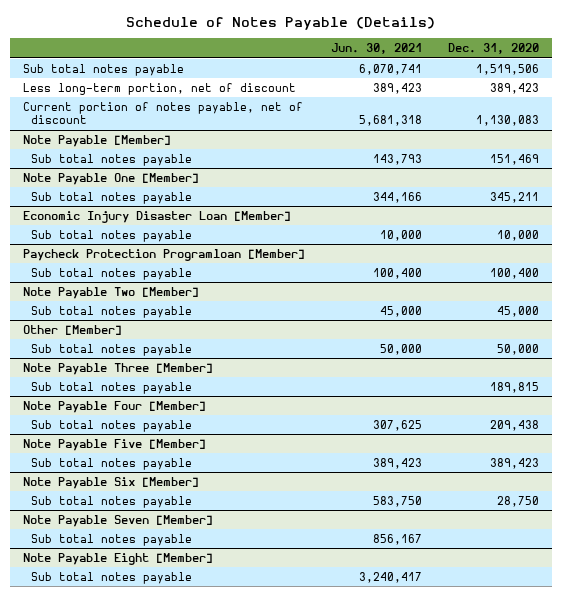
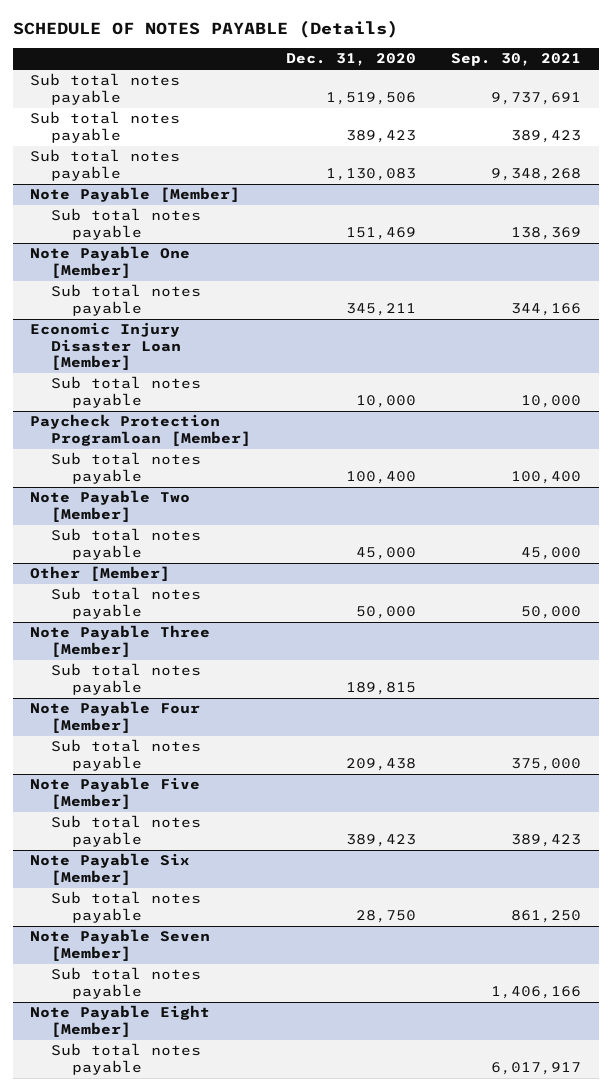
- Schedule of Notes Payable (Details)
+ SCHEDULE OF NOTES PAYABLE (Details)
- | Jun. 30, 2021 | Dec. 31, 2020
+ | Dec. 31, 2020 | Sep. 30, 2021
- Less long-term portion, net of discount | 389,423 | 389,423
- Current portion of notes payable, net of discount | 5,681,318 | 1,130,083
+ Sub total notes payable | 389,423 | 389,423
+ Sub total notes payable | 1,130,083 | 9,348,268

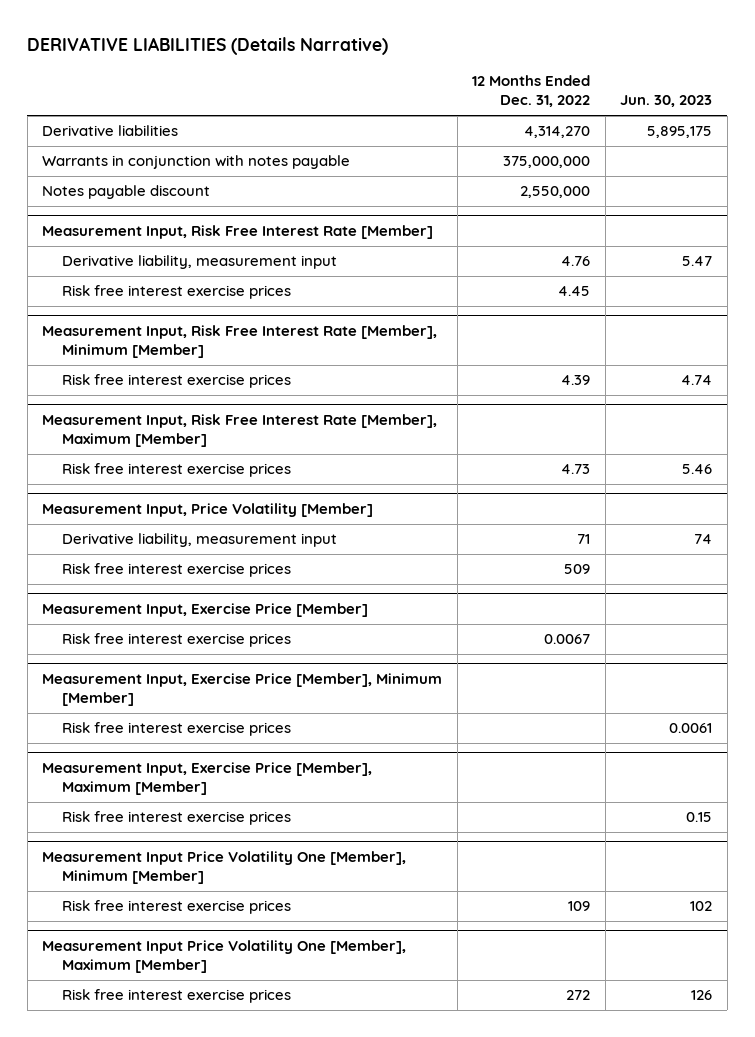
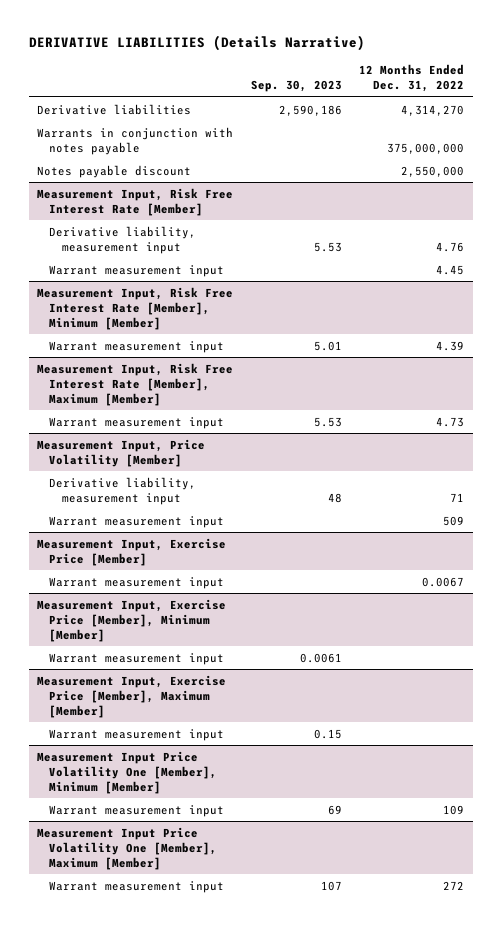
- | 12 Months Ended Dec. 31, 2022 | Jun. 30, 2023
+ | Sep. 30, 2023 | 12 Months Ended Dec. 31, 2022
@ Measurement Input, Risk Free Interest Rate [Member]
- Risk free interest exercise prices | 4.45 |
+ Warrant measurement input | | 4.45
@ Measurement Input, Risk Free Interest Rate [Member], Minimum [Member]
- Risk free interest exercise prices | 4.39 | 4.74
+ Warrant measurement input | 5.01 | 4.39
@ Measurement Input, Risk Free Interest Rate [Member], Maximum [Member]
- Risk free interest exercise prices | 4.73 | 5.46
+ Warrant measurement input | 5.53 | 4.73
@ Measurement Input, Price Volatility [Member]
- Risk free interest exercise prices | 509 |
+ Warrant measurement input | | 509
@ Measurement Input, Exercise Price [Member]
- Risk free interest exercise prices | 0.0067 |
+ Warrant measurement input | | 0.0067
@ Measurement Input, Exercise Price [Member], Minimum [Member]
- Risk free interest exercise prices | | 0.0061
+ Warrant measurement input | 0.0061 |
@ Measurement Input, Exercise Price [Member], Maximum [Member]
- Risk free interest exercise prices | | 0.15
+ Warrant measurement input | 0.15 |
@ Measurement Input Price Volatility One [Member], Minimum [Member]
- Risk free interest exercise prices | 109 | 102
+ Warrant measurement input | 69 | 109
@ Measurement Input Price Volatility One [Member], Maximum [Member]
- Risk free interest exercise prices | 272 | 126
+ Warrant measurement input | 107 | 272

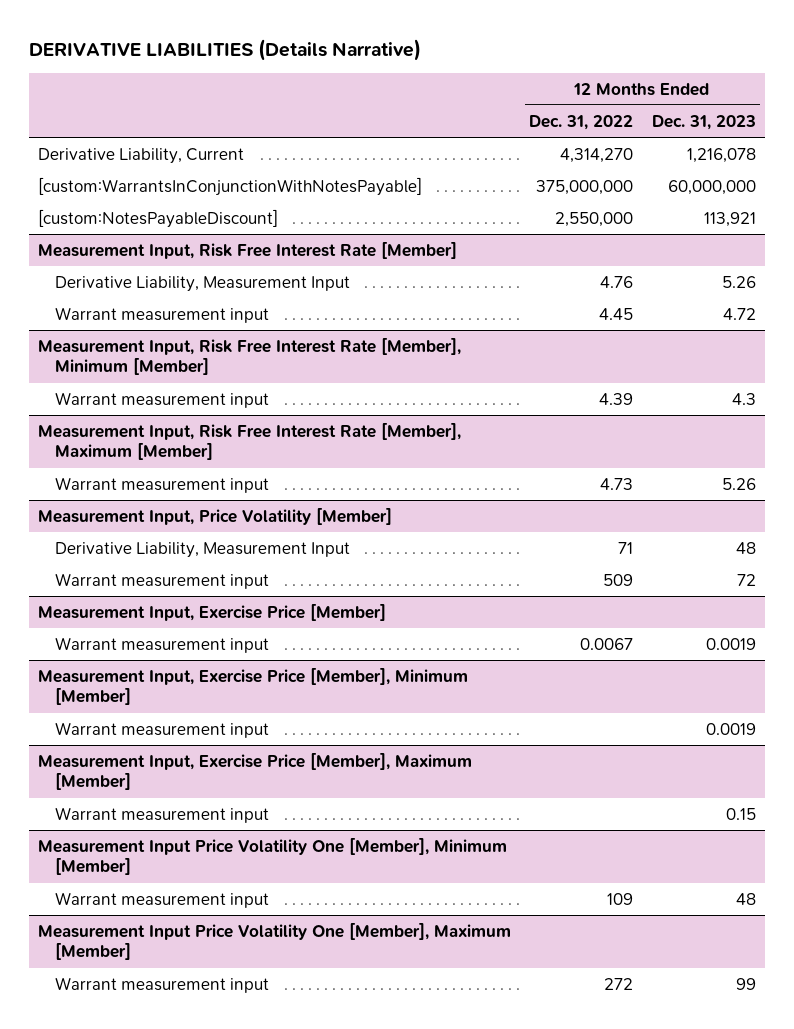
- | Sep. 30, 2023 | 12 Months Ended Dec. 31, 2022
+ | 12 Months Ended Dec. 31, 2022 | 12 Months Ended Dec. 31, 2023
- Derivative liabilities | 2,590,186 | 4,314,270
- Warrants in conjunction with notes payable | | 375,000,000
- Notes payable discount | | 2,550,000
+ Derivative Liability, Current | 4,314,270 | 1,216,078
+ [custom:WarrantsInConjunctionWithNotesPayable] | 375,000,000 | 60,000,000
+ [custom:NotesPayableDiscount] | 2,550,000 | 113,921
@ Measurement Input, Risk Free Interest Rate [Member]
- Derivative liability, measurement input | 5.53 | 4.76
+ Derivative Liability, Measurement Input | 4.76 | 5.26
@ Measurement Input, Price Volatility [Member]
- Derivative liability, measurement input | 48 | 71
+ Derivative Liability, Measurement Input | 71 | 48

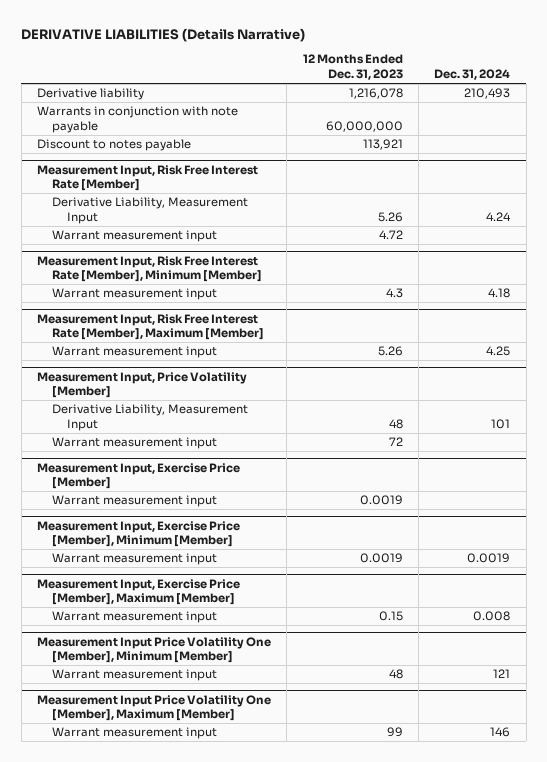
- | 12 Months Ended Dec. 31, 2022 | 12 Months Ended Dec. 31, 2023
+ | 12 Months Ended Dec. 31, 2023 | Dec. 31, 2024
- Derivative Liability, Current | 4,314,270 | 1,216,078
- [custom:WarrantsInConjunctionWithNotesPayable] | 375,000,000 | 60,000,000
- [custom:NotesPayableDiscount] | 2,550,000 | 113,921
+ Derivative liability | 1,216,078 | 210,493
+ Warrants in conjunction with note payable | 60,000,000 |
+ Discount to notes payable | 113,921 |

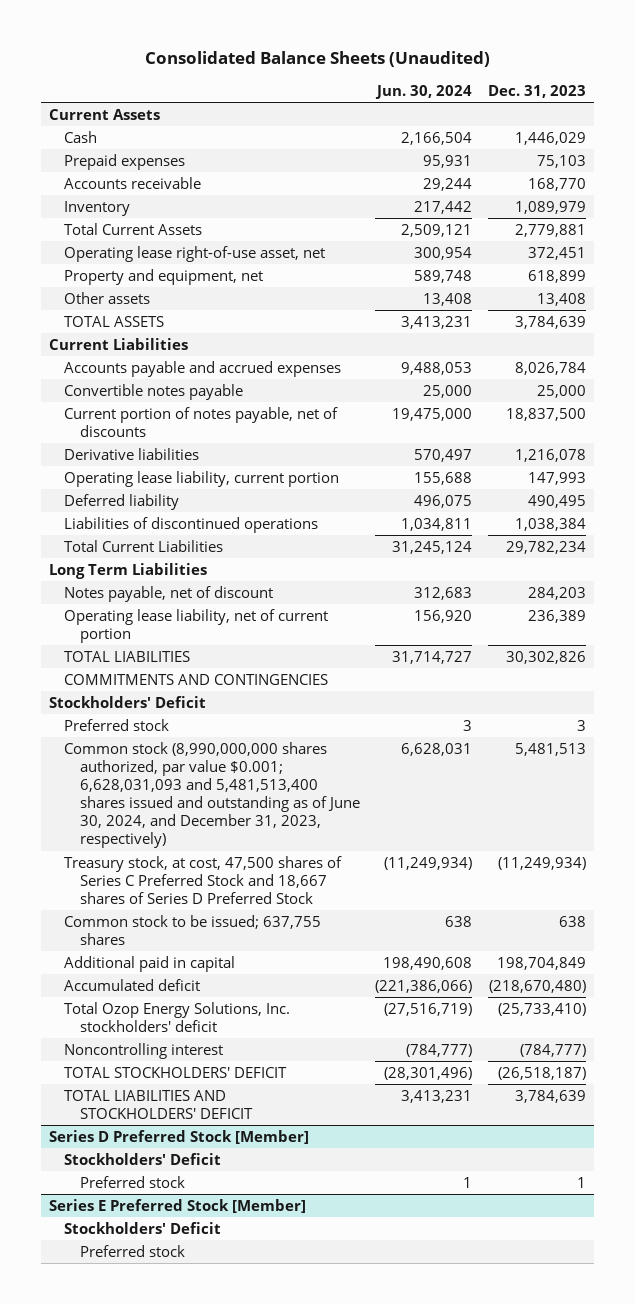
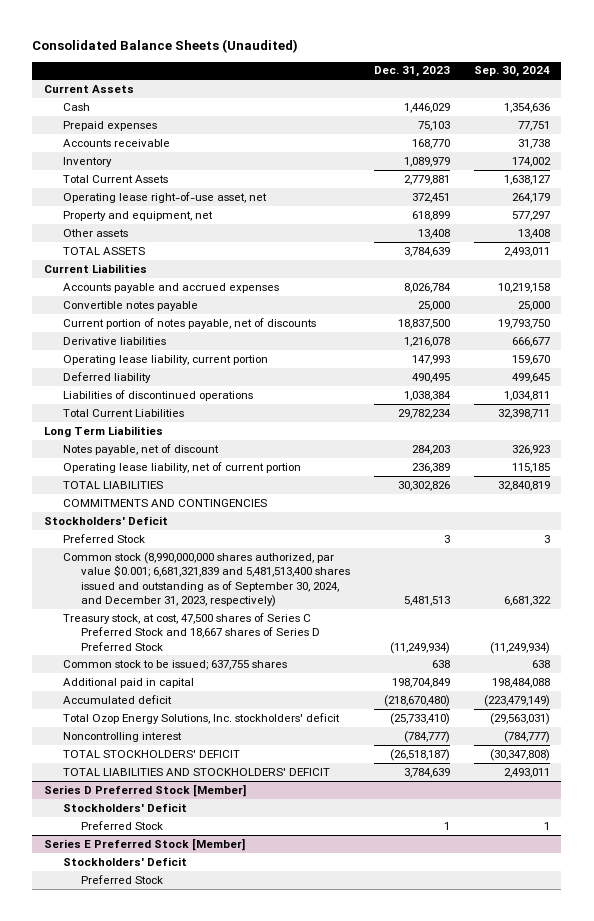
- | Jun. 30, 2024 | Dec. 31, 2023
+ | Dec. 31, 2023 | Sep. 30, 2024
- Preferred stock | 3 | 3
- Common stock (8,990,000,000 shares authorized, par value $0.001; 6,628,031,093 and 5,481,513,400 shares issued and outstanding as of June 30, 2024, and December 31, 2023, respectively) | 6,628,031 | 5,481,513
+ Preferred Stock | 3 | 3
+ Common stock (8,990,000,000 shares authorized, par value $0.001; 6,681,321,839 and 5,481,513,400 shares issued and outstanding as of September 30, 2024, and December 31, 2023, respectively) | 5,481,513 | 6,681,322
@ Series D Preferred Stock [Member]
- Preferred stock | 1 | 1
+ Preferred Stock | 1 | 1
@ Series E Preferred Stock [Member]
- Preferred stock
+ Preferred Stock

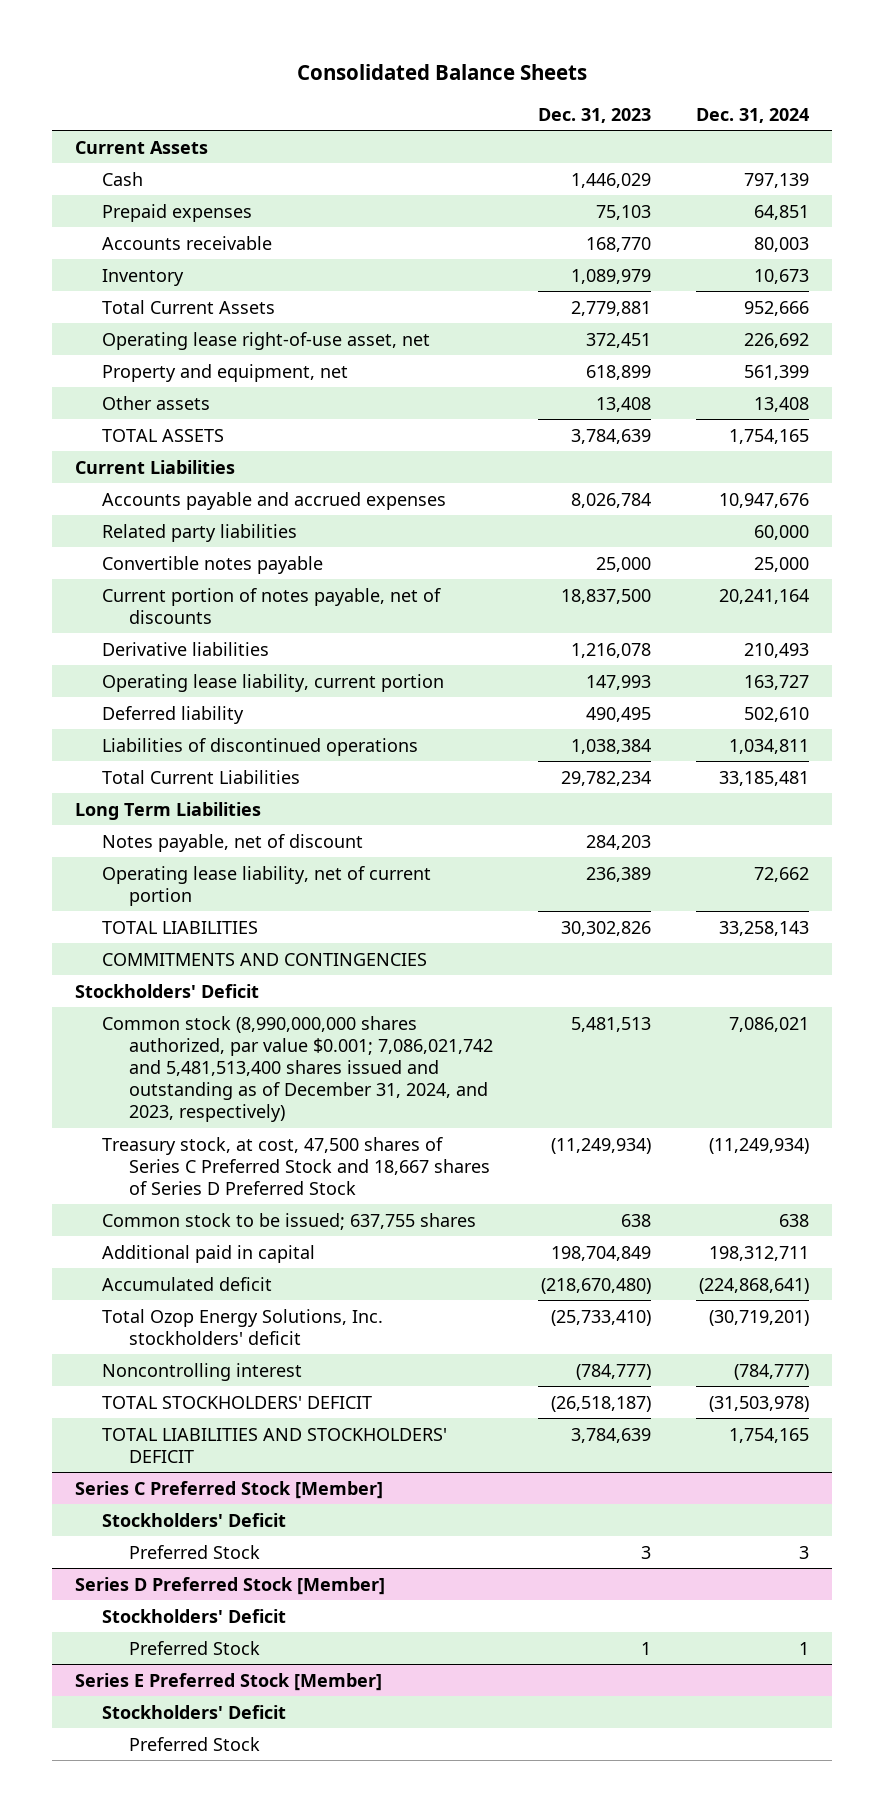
- Consolidated Balance Sheets (Unaudited)
+ Consolidated Balance Sheets
- | Dec. 31, 2023 | Sep. 30, 2024
+ | Dec. 31, 2023 | Dec. 31, 2024
+ Related party liabilities | | 60,000
- Preferred Stock | 3 | 3
- Common stock (8,990,000,000 shares authorized, par value $0.001; 6,681,321,839 and 5,481,513,400 shares issued and outstanding as of September 30, 2024, and December 31, 2023, respectively) | 5,481,513 | 6,681,322
+ Common stock (8,990,000,000 shares authorized, par value $0.001; 7,086,021,742 and 5,481,513,400 shares issued and outstanding as of December 31, 2024, and 2023, respectively) | 5,481,513 | 7,086,021
+ Series C Preferred Stock [Member]
+ Stockholders' Deficit
+ Preferred Stock | 3 | 3

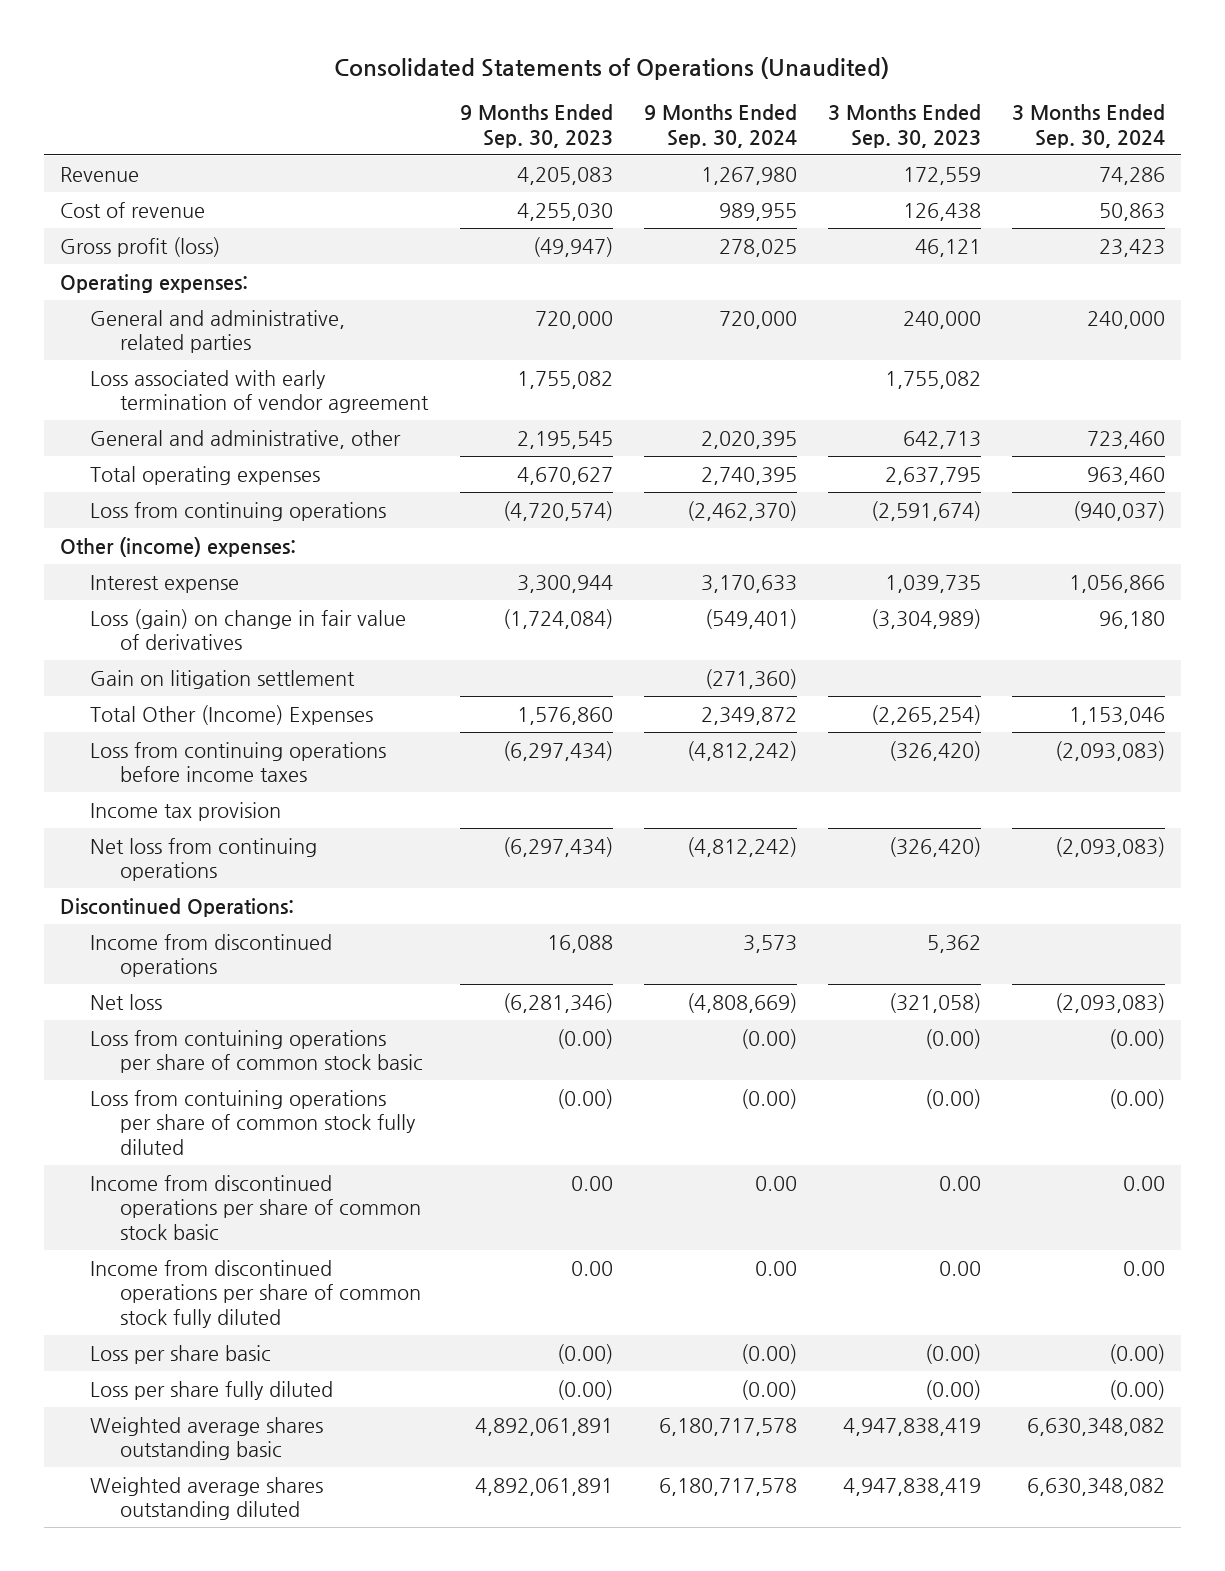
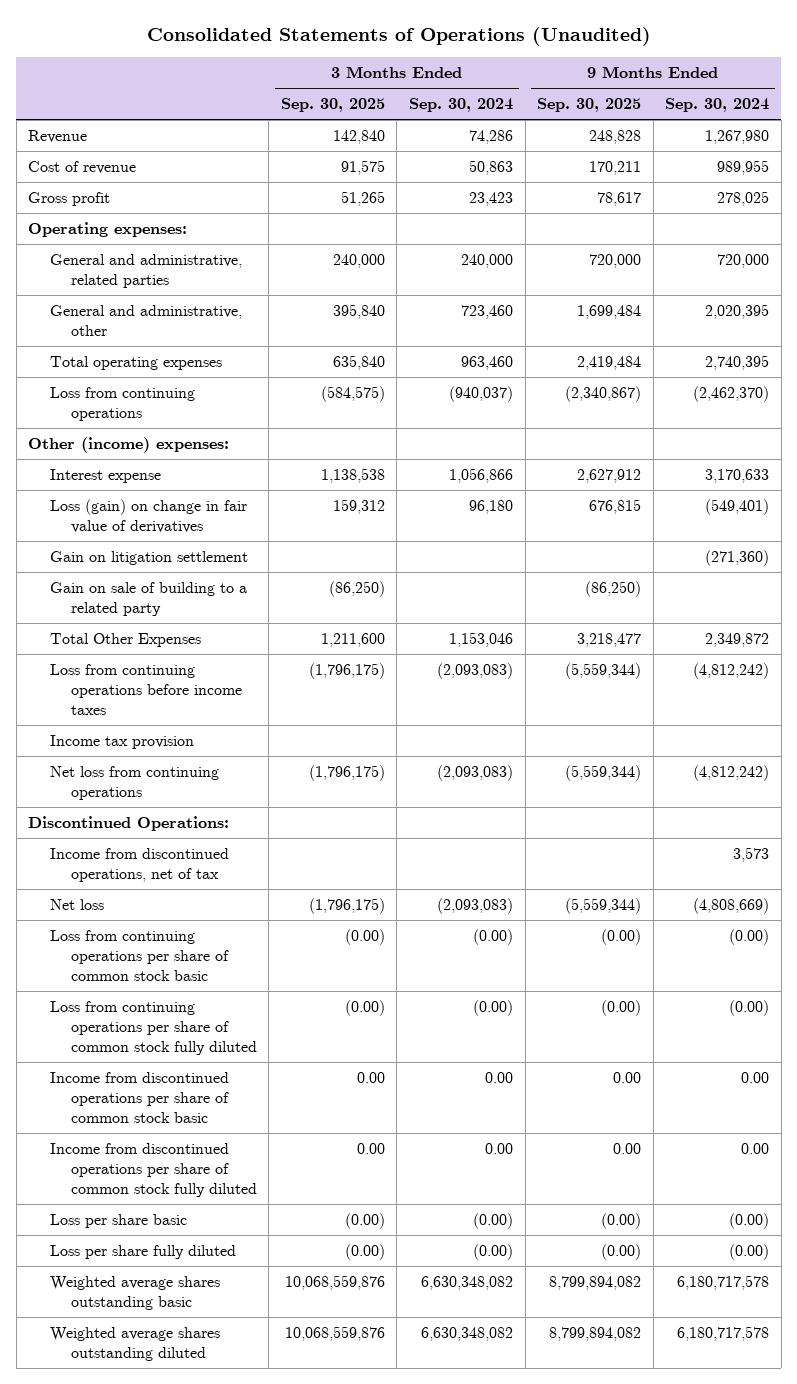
- | 9 Months Ended Sep. 30, 2023 | 9 Months Ended Sep. 30, 2024 | 3 Months Ended Sep. 30, 2023 | 3 Months Ended Sep. 30, 2024
+ | 3 Months Ended Sep. 30, 2025 | 3 Months Ended Sep. 30, 2024 | 9 Months Ended Sep. 30, 2025 | 9 Months Ended Sep. 30, 2024
- Gross profit (loss) | (49,947) | 278,025 | 46,121 | 23,423
+ Gross profit | 51,265 | 23,423 | 78,617 | 278,025
- Loss associated with early termination of vendor agreement | 1,755,082 | | 1,755,082 |
- Total Other (Income) Expenses | 1,576,860 | 2,349,872 | (2,265,254) | 1,153,046
+ Gain on sale of building to a related party | (86,250) | | (86,250) |
+ Total Other Expenses | 1,211,600 | 1,153,046 | 3,218,477 | 2,349,872
- Income from discontinued operations | 16,088 | 3,573 | 5,362 |
+ Income from discontinued operations, net of tax | | | | 3,573
- Loss from contuining operations per share of common stock basic | (0.00) | (0.00) | (0.00) | (0.00)
- Loss from contuining operations per share of common stock fully diluted | (0.00) | (0.00) | (0.00) | (0.00)
+ Loss from continuing operations per share of common stock basic | (0.00) | (0.00) | (0.00) | (0.00)
+ Loss from continuing operations per share of common stock fully diluted | (0.00) | (0.00) | (0.00) | (0.00)

